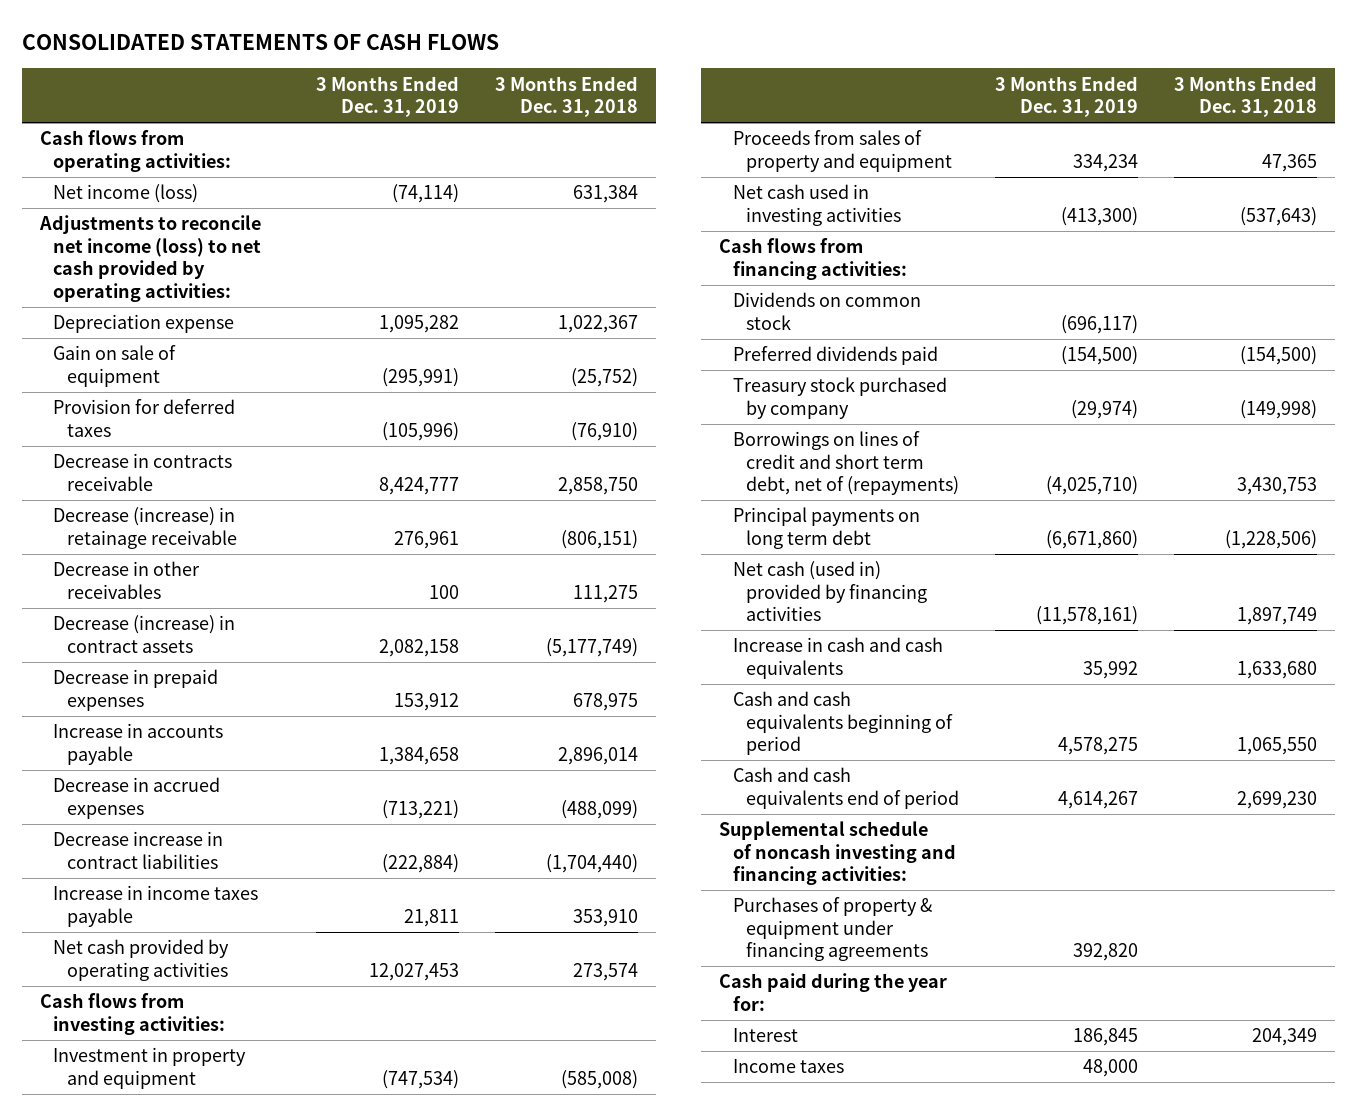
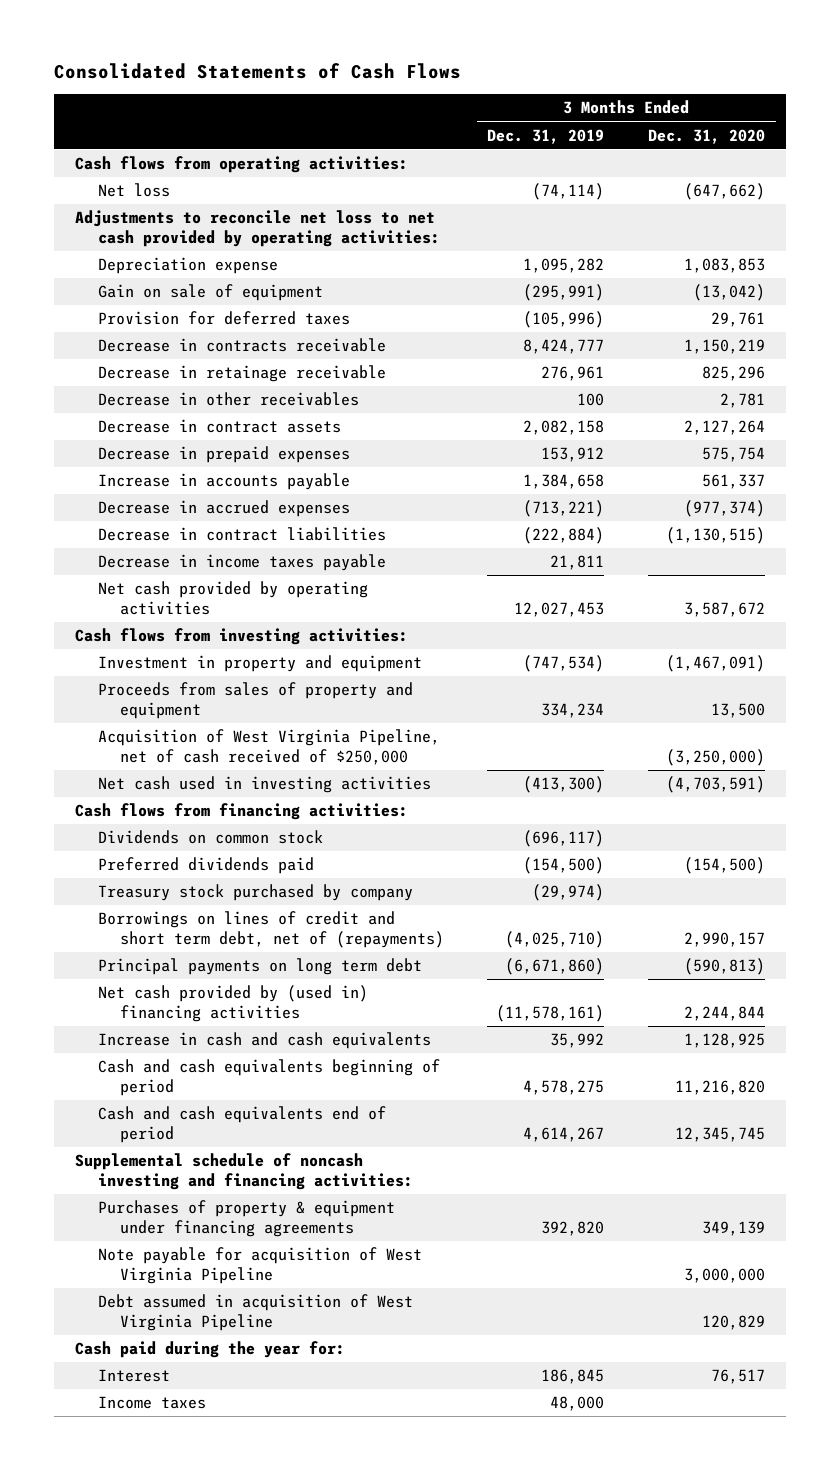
- CONSOLIDATED STATEMENTS OF CASH FLOWS
+ Consolidated Statements of Cash Flows
- | 3 Months Ended Dec. 31, 2019 | 3 Months Ended Dec. 31, 2018
+ | 3 Months Ended Dec. 31, 2019 | 3 Months Ended Dec. 31, 2020
- Net income (loss) | (74,114) | 631,384
- Adjustments to reconcile net income (loss) to net cash provided by operating activities:
+ Net loss | (74,114) | (647,662)
+ Adjustments to reconcile net loss to net cash provided by operating activities:
- Decrease (increase) in retainage receivable | 276,961 | (806,151)
+ Decrease in retainage receivable | 276,961 | 825,296
- Decrease (increase) in contract assets | 2,082,158 | (5,177,749)
+ Decrease in contract assets | 2,082,158 | 2,127,264
- Decrease increase in contract liabilities | (222,884) | (1,704,440)
- Increase in income taxes payable | 21,811 | 353,910
+ Decrease in contract liabilities | (222,884) | (1,130,515)
+ Decrease in income taxes payable | 21,811 |
+ Acquisition of West Virginia Pipeline, net of cash received of $250,000 | | (3,250,000)
- Net cash (used in) provided by financing activities | (11,578,161) | 1,897,749
+ Net cash provided by (used in) financing activities | (11,578,161) | 2,244,844
+ Note payable for acquisition of West Virginia Pipeline | | 3,000,000
+ Debt assumed in acquisition of West Virginia Pipeline | | 120,829

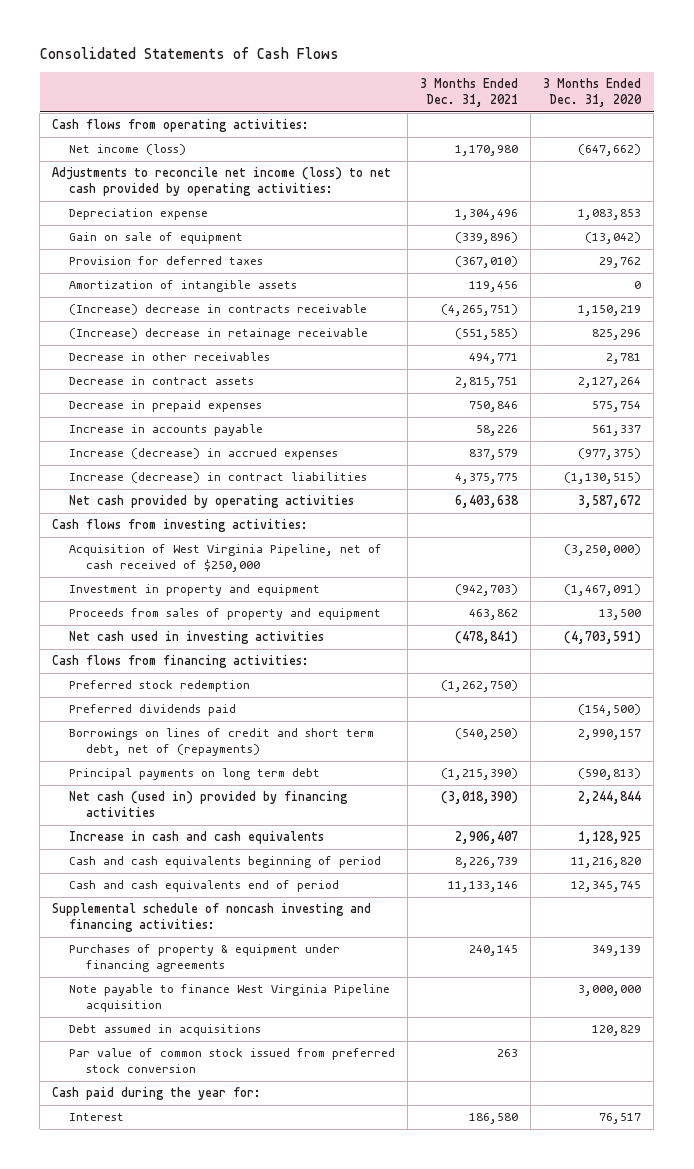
- | 3 Months Ended Dec. 31, 2019 | 3 Months Ended Dec. 31, 2020
+ | 3 Months Ended Dec. 31, 2021 | 3 Months Ended Dec. 31, 2020
- Net loss | (74,114) | (647,662)
- Adjustments to reconcile net loss to net cash provided by operating activities:
+ Net income (loss) | 1,170,980 | (647,662)
+ Adjustments to reconcile net income (loss) to net cash provided by operating activities:
- Provision for deferred taxes | (105,996) | 29,761
- Decrease in contracts receivable | 8,424,777 | 1,150,219
- Decrease in retainage receivable | 276,961 | 825,296
+ Provision for deferred taxes | (367,010) | 29,762
+ Amortization of intangible assets | 119,456 | 0
+ (Increase) decrease in contracts receivable | (4,265,751) | 1,150,219
+ (Increase) decrease in retainage receivable | (551,585) | 825,296
- Decrease in accrued expenses | (713,221) | (977,374)
- Decrease in contract liabilities | (222,884) | (1,130,515)
- Decrease in income taxes payable | 21,811 |
+ Increase (decrease) in accrued expenses | 837,579 | (977,375)
+ Increase (decrease) in contract liabilities | 4,375,775 | (1,130,515)
moved up: Acquisition of West Virginia Pipeline, net of cash received of $250,000 | | (3,250,000)
- Dividends on common stock | (696,117) |
+ Preferred stock redemption | (1,262,750) |
- Treasury stock purchased by company | (29,974) |
- Net cash provided by (used in) financing activities | (11,578,161) | 2,244,844
+ Net cash (used in) provided by financing activities | (3,018,390) | 2,244,844
- Note payable for acquisition of West Virginia Pipeline | | 3,000,000
- Debt assumed in acquisition of West Virginia Pipeline | | 120,829
+ Note payable to finance West Virginia Pipeline acquisition | | 3,000,000
+ Debt assumed in acquisitions | | 120,829
+ Par value of common stock issued from preferred stock conversion | 263 |
- Income taxes | 48,000 |

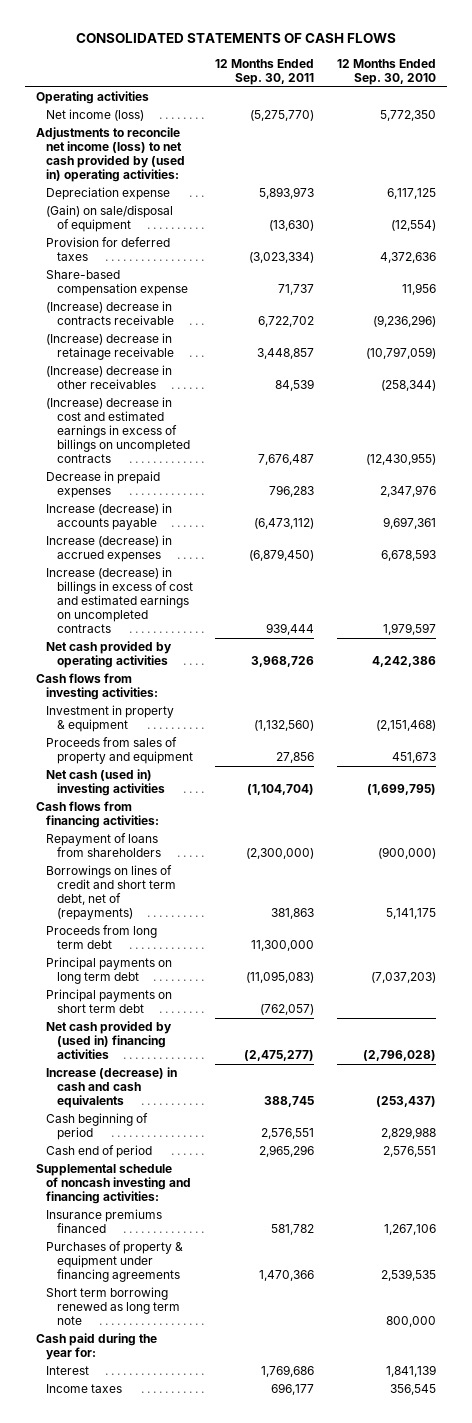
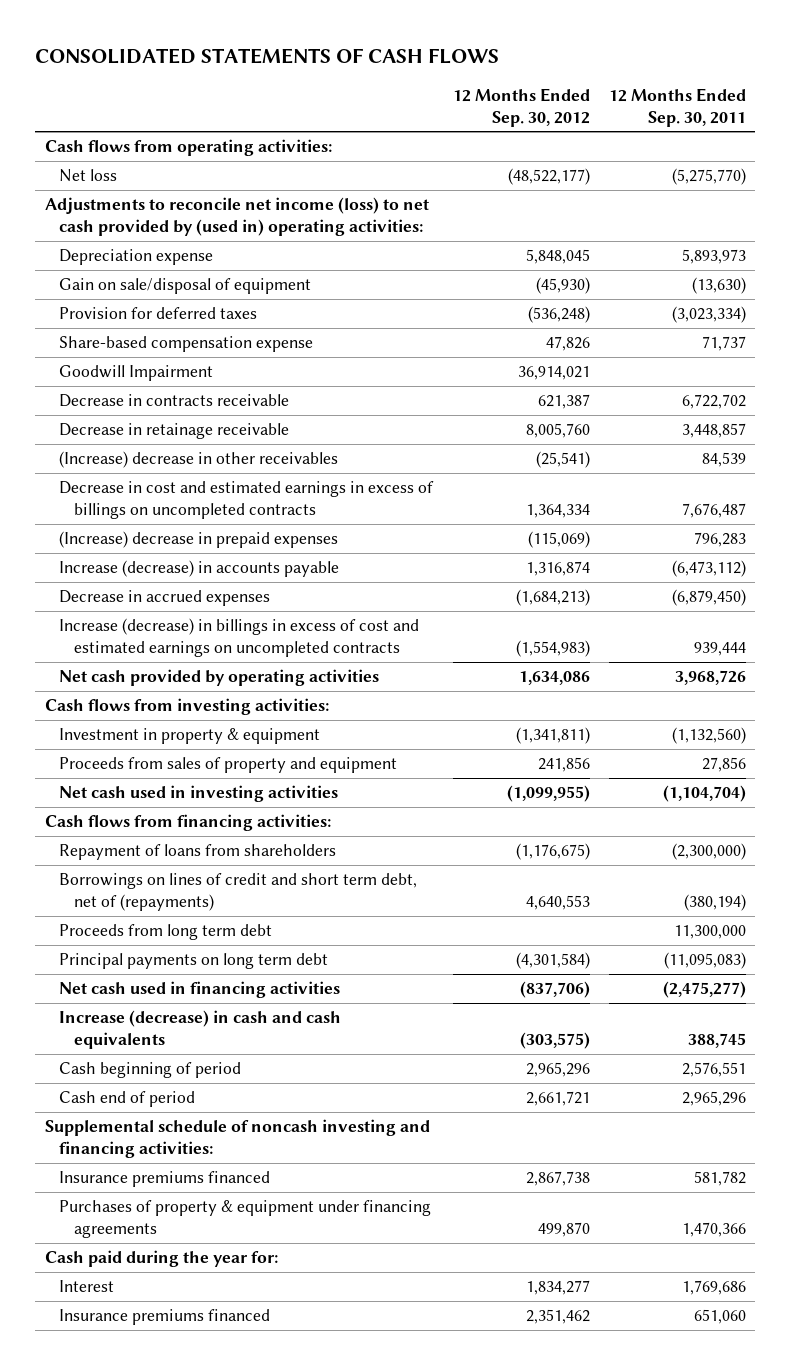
- | 12 Months Ended Sep. 30, 2011 | 12 Months Ended Sep. 30, 2010
+ | 12 Months Ended Sep. 30, 2012 | 12 Months Ended Sep. 30, 2011
- Operating activities
- Net income (loss) | (5,275,770) | 5,772,350
+ Cash flows from operating activities:
+ Net loss | (48,522,177) | (5,275,770)
- (Gain) on sale/disposal of equipment | (13,630) | (12,554)
+ Gain on sale/disposal of equipment | (45,930) | (13,630)
- (Increase) decrease in contracts receivable | 6,722,702 | (9,236,296)
- (Increase) decrease in retainage receivable | 3,448,857 | (10,797,059)
+ Goodwill Impairment | 36,914,021 |
+ Decrease in contracts receivable | 621,387 | 6,722,702
+ Decrease in retainage receivable | 8,005,760 | 3,448,857
- (Increase) decrease in cost and estimated earnings in excess of billings on uncompleted contracts | 7,676,487 | (12,430,955)
- Decrease in prepaid expenses | 796,283 | 2,347,976
+ Decrease in cost and estimated earnings in excess of billings on uncompleted contracts | 1,364,334 | 7,676,487
+ (Increase) decrease in prepaid expenses | (115,069) | 796,283
- Increase (decrease) in accrued expenses | (6,879,450) | 6,678,593
+ Decrease in accrued expenses | (1,684,213) | (6,879,450)
- Net cash (used in) investing activities | (1,104,704) | (1,699,795)
+ Net cash used in investing activities | (1,099,955) | (1,104,704)
- Borrowings on lines of credit and short term debt, net of (repayments) | 381,863 | 5,141,175
+ Borrowings on lines of credit and short term debt, net of (repayments) | 4,640,553 | (380,194)
- Principal payments on short term debt | (762,057) |
- Net cash provided by (used in) financing activities | (2,475,277) | (2,796,028)
+ Net cash used in financing activities | (837,706) | (2,475,277)
- Short term borrowing renewed as long term note | | 800,000
- Income taxes | 696,177 | 356,545
+ Insurance premiums financed | 2,351,462 | 651,060

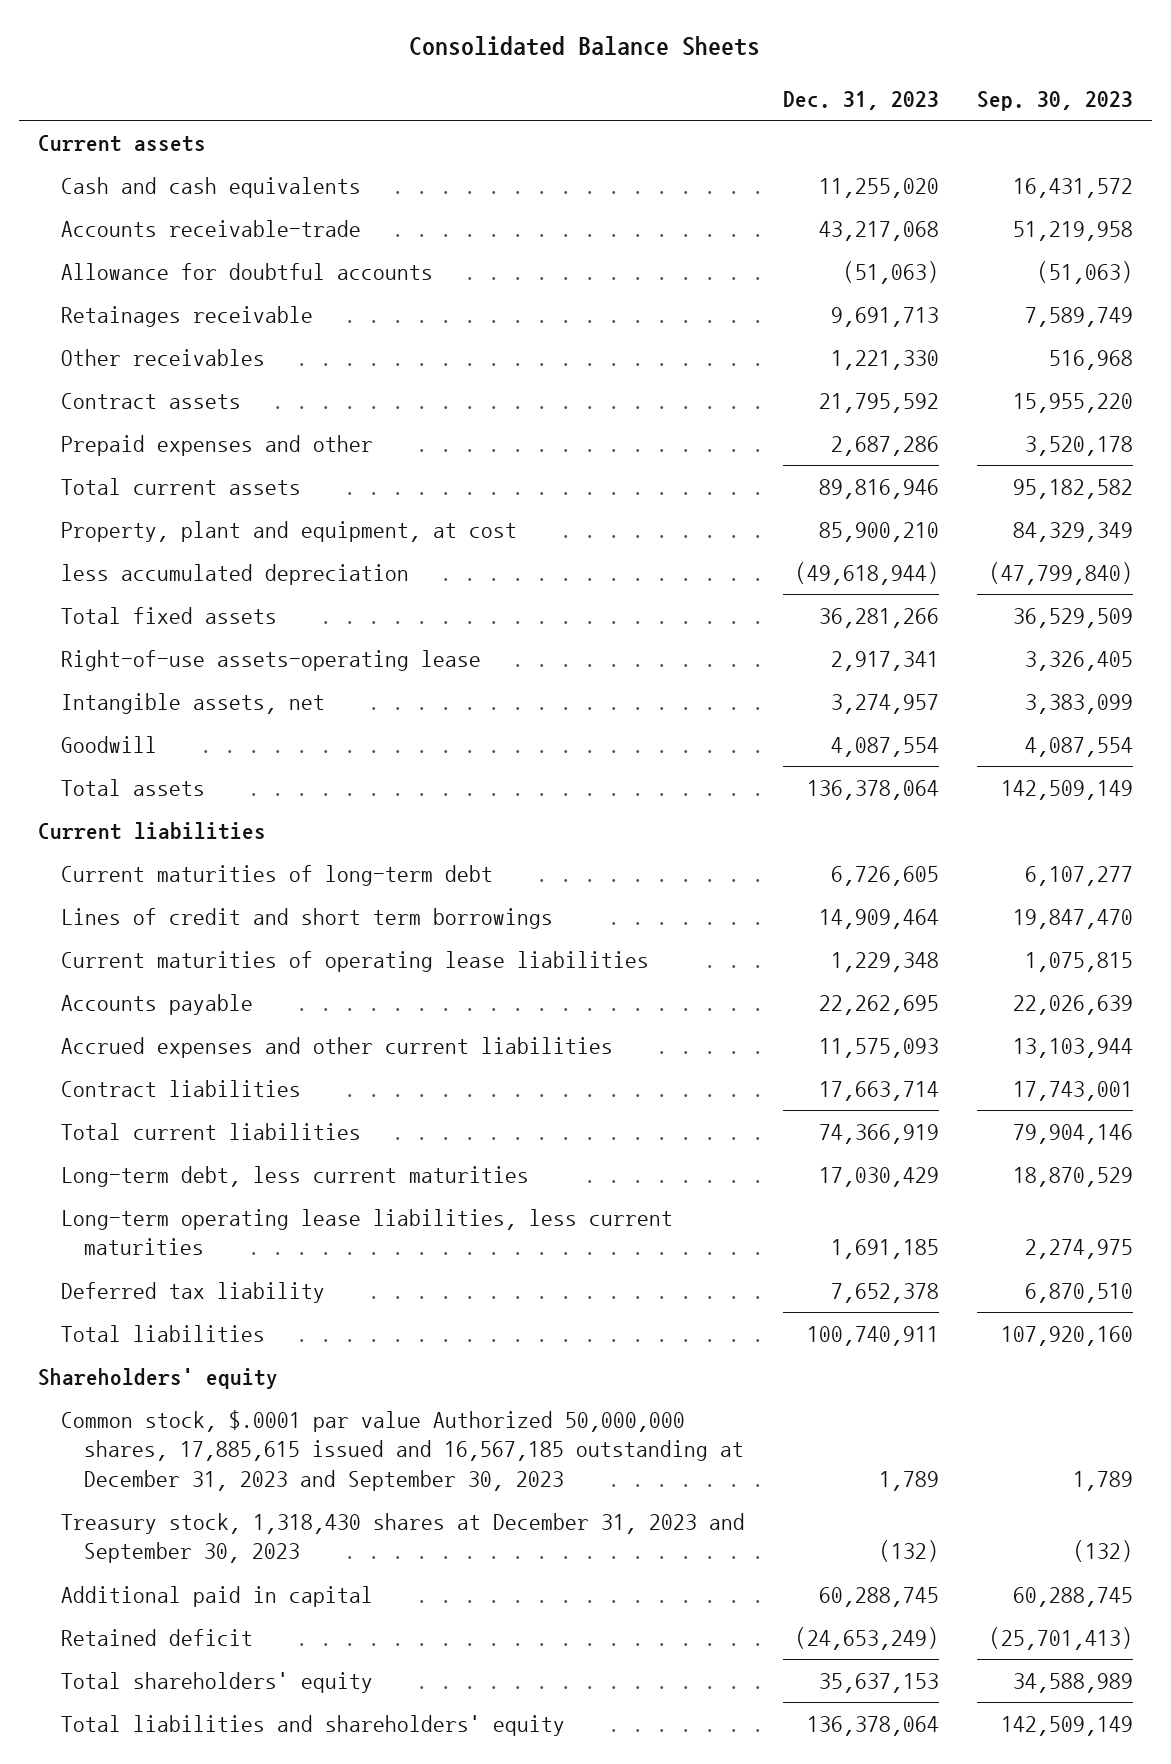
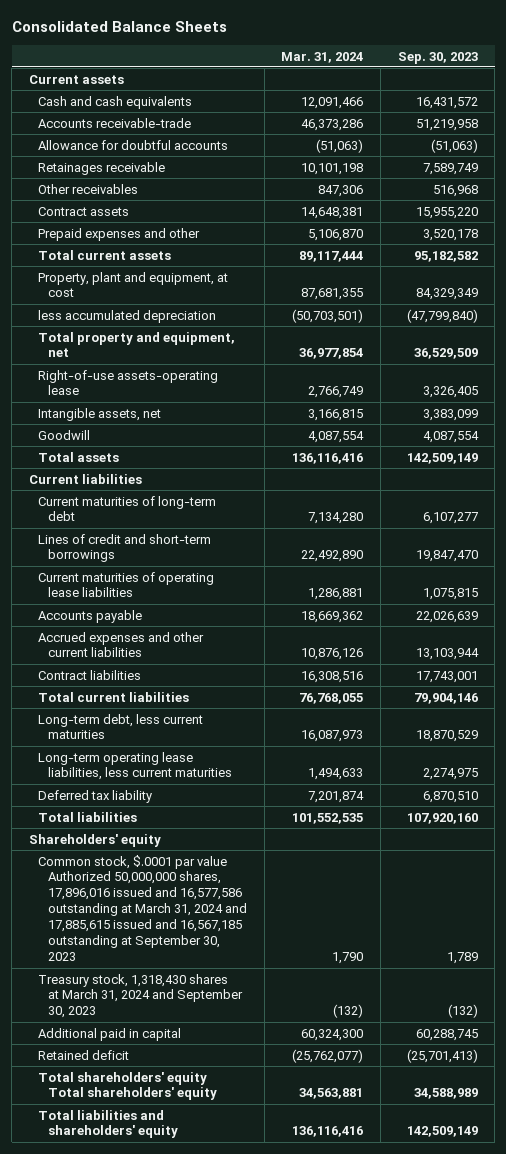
- | Dec. 31, 2023 | Sep. 30, 2023
+ | Mar. 31, 2024 | Sep. 30, 2023
- Total fixed assets | 36,281,266 | 36,529,509
+ Total property and equipment, net | 36,977,854 | 36,529,509
- Lines of credit and short term borrowings | 14,909,464 | 19,847,470
+ Lines of credit and short-term borrowings | 22,492,890 | 19,847,470
- Common stock, $.0001 par value Authorized 50,000,000 shares, 17,885,615 issued and 16,567,185 outstanding at December 31, 2023 and September 30, 2023 | 1,789 | 1,789
- Treasury stock, 1,318,430 shares at December 31, 2023 and September 30, 2023 | (132) | (132)
+ Common stock, $.0001 par value Authorized 50,000,000 shares, 17,896,016 issued and 16,577,586 outstanding at March 31, 2024 and 17,885,615 issued and 16,567,185 outstanding at September 30, 2023 | 1,790 | 1,789
+ Treasury stock, 1,318,430 shares at March 31, 2024 and September 30, 2023 | (132) | (132)
- Total shareholders' equity | 35,637,153 | 34,588,989
+ Total shareholders' equity Total shareholders' equity | 34,563,881 | 34,588,989

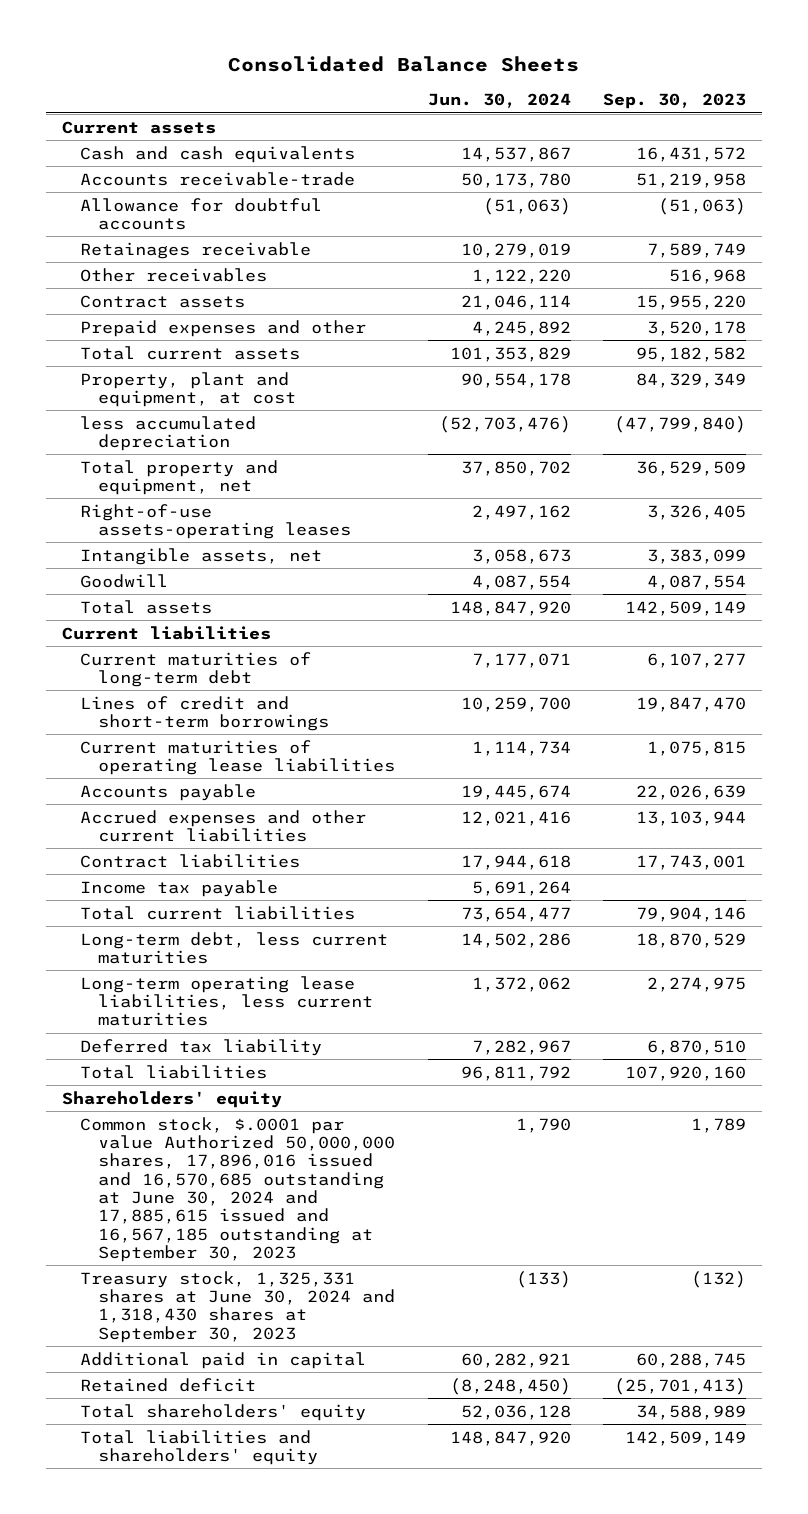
- | Mar. 31, 2024 | Sep. 30, 2023
+ | Jun. 30, 2024 | Sep. 30, 2023
- Right-of-use assets-operating lease | 2,766,749 | 3,326,405
+ Right-of-use assets-operating leases | 2,497,162 | 3,326,405
+ Income tax payable | 5,691,264 |
- Common stock, $.0001 par value Authorized 50,000,000 shares, 17,896,016 issued and 16,577,586 outstanding at March 31, 2024 and 17,885,615 issued and 16,567,185 outstanding at September 30, 2023 | 1,790 | 1,789
- Treasury stock, 1,318,430 shares at March 31, 2024 and September 30, 2023 | (132) | (132)
+ Common stock, $.0001 par value Authorized 50,000,000 shares, 17,896,016 issued and 16,570,685 outstanding at June 30, 2024 and 17,885,615 issued and 16,567,185 outstanding at September 30, 2023 | 1,790 | 1,789
+ Treasury stock, 1,325,331 shares at June 30, 2024 and 1,318,430 shares at September 30, 2023 | (133) | (132)
- Total shareholders' equity Total shareholders' equity | 34,563,881 | 34,588,989
+ Total shareholders' equity | 52,036,128 | 34,588,989

